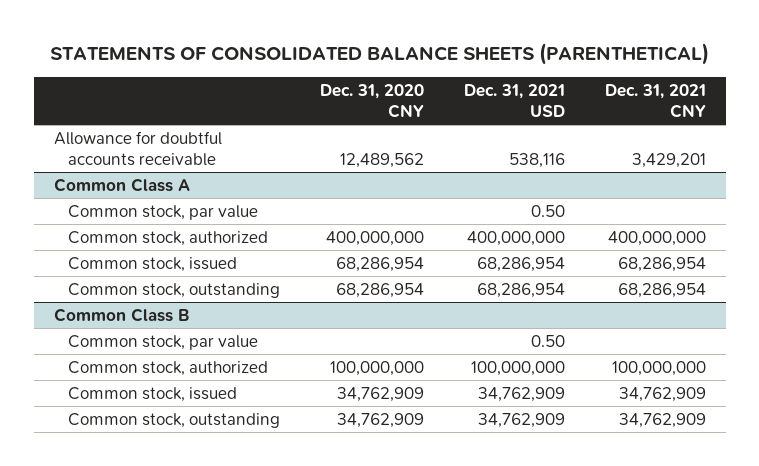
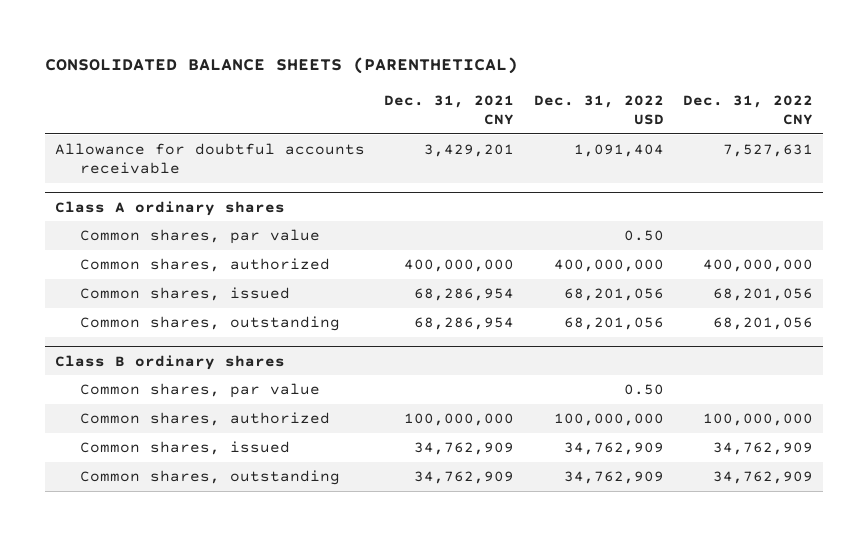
- STATEMENTS OF CONSOLIDATED BALANCE SHEETS (PARENTHETICAL)
+ CONSOLIDATED BALANCE SHEETS (PARENTHETICAL)
- | Dec. 31, 2020 CNY | Dec. 31, 2021 USD | Dec. 31, 2021 CNY
+ | Dec. 31, 2021 CNY | Dec. 31, 2022 USD | Dec. 31, 2022 CNY
- Common Class A
- Common stock, par value | | 0.50 |
- Common stock, authorized | 400,000,000 | 400,000,000 | 400,000,000
- Common stock, issued | 68,286,954 | 68,286,954 | 68,286,954
- Common stock, outstanding | 68,286,954 | 68,286,954 | 68,286,954
- Common Class B
- Common stock, par value | | 0.50 |
- Common stock, authorized | 100,000,000 | 100,000,000 | 100,000,000
- Common stock, issued | 34,762,909 | 34,762,909 | 34,762,909
- Common stock, outstanding | 34,762,909 | 34,762,909 | 34,762,909
+ Class A ordinary shares
+ Common shares, par value | | 0.50 |
+ Common shares, authorized | 400,000,000 | 400,000,000 | 400,000,000
+ Common shares, issued | 68,286,954 | 68,201,056 | 68,201,056
+ Common shares, outstanding | 68,286,954 | 68,201,056 | 68,201,056
+ Class B ordinary shares
+ Common shares, par value | | 0.50 |
+ Common shares, authorized | 100,000,000 | 100,000,000 | 100,000,000
+ Common shares, issued | 34,762,909 | 34,762,909 | 34,762,909
+ Common shares, outstanding | 34,762,909 | 34,762,909 | 34,762,909

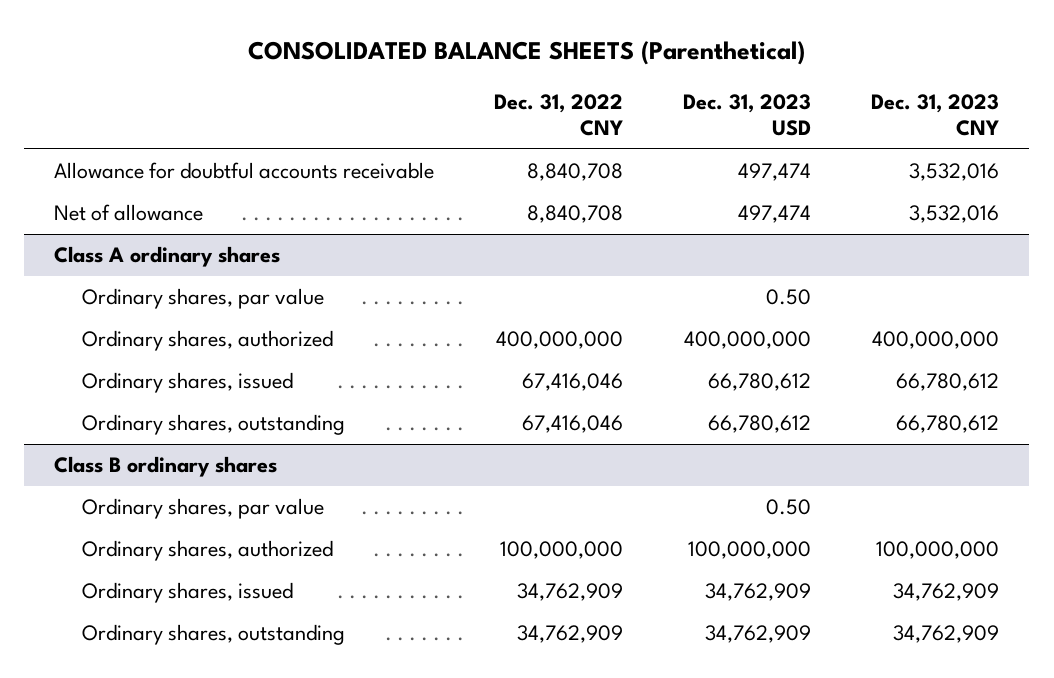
- CONSOLIDATED BALANCE SHEETS (PARENTHETICAL)
+ CONSOLIDATED BALANCE SHEETS (Parenthetical)
- | Dec. 31, 2021 CNY | Dec. 31, 2022 USD | Dec. 31, 2022 CNY
+ | Dec. 31, 2022 CNY | Dec. 31, 2023 USD | Dec. 31, 2023 CNY
- Allowance for doubtful accounts receivable | 3,429,201 | 1,091,404 | 7,527,631
+ Allowance for doubtful accounts receivable | 8,840,708 | 497,474 | 3,532,016
+ Net of allowance | 8,840,708 | 497,474 | 3,532,016
@ Class A ordinary shares
- Common shares, par value | | 0.50 |
- Common shares, authorized | 400,000,000 | 400,000,000 | 400,000,000
- Common shares, issued | 68,286,954 | 68,201,056 | 68,201,056
- Common shares, outstanding | 68,286,954 | 68,201,056 | 68,201,056
+ Ordinary shares, par value | | 0.50 |
+ Ordinary shares, authorized | 400,000,000 | 400,000,000 | 400,000,000
+ Ordinary shares, issued | 67,416,046 | 66,780,612 | 66,780,612
+ Ordinary shares, outstanding | 67,416,046 | 66,780,612 | 66,780,612
@ Class B ordinary shares
- Common shares, par value | | 0.50 |
- Common shares, authorized | 100,000,000 | 100,000,000 | 100,000,000
- Common shares, issued | 34,762,909 | 34,762,909 | 34,762,909
- Common shares, outstanding | 34,762,909 | 34,762,909 | 34,762,909
+ Ordinary shares, par value | | 0.50 |
+ Ordinary shares, authorized | 100,000,000 | 100,000,000 | 100,000,000
+ Ordinary shares, issued | 34,762,909 | 34,762,909 | 34,762,909
+ Ordinary shares, outstanding | 34,762,909 | 34,762,909 | 34,762,909

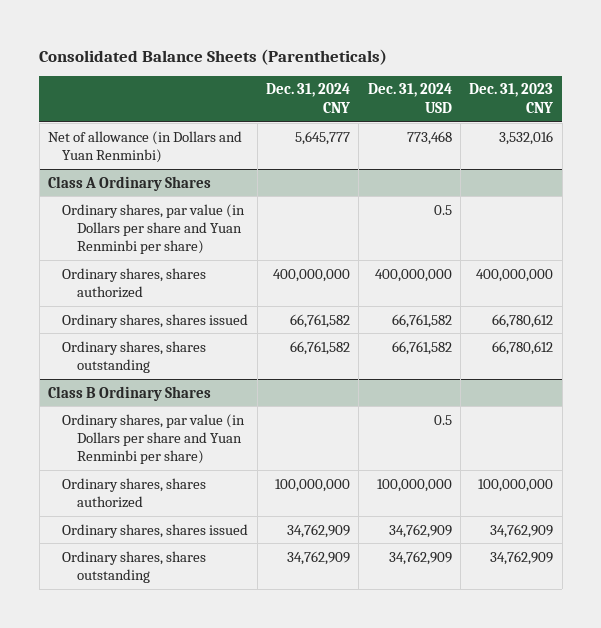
- CONSOLIDATED BALANCE SHEETS (Parenthetical)
+ Consolidated Balance Sheets (Parentheticals)
- | Dec. 31, 2022 CNY | Dec. 31, 2023 USD | Dec. 31, 2023 CNY
+ | Dec. 31, 2024 CNY | Dec. 31, 2024 USD | Dec. 31, 2023 CNY
- Allowance for doubtful accounts receivable | 8,840,708 | 497,474 | 3,532,016
- Net of allowance | 8,840,708 | 497,474 | 3,532,016
- Class A ordinary shares
- Ordinary shares, par value | | 0.50 |
- Ordinary shares, authorized | 400,000,000 | 400,000,000 | 400,000,000
- Ordinary shares, issued | 67,416,046 | 66,780,612 | 66,780,612
- Ordinary shares, outstanding | 67,416,046 | 66,780,612 | 66,780,612
- Class B ordinary shares
- Ordinary shares, par value | | 0.50 |
- Ordinary shares, authorized | 100,000,000 | 100,000,000 | 100,000,000
- Ordinary shares, issued | 34,762,909 | 34,762,909 | 34,762,909
- Ordinary shares, outstanding | 34,762,909 | 34,762,909 | 34,762,909
+ Net of allowance (in Dollars and Yuan Renminbi) | 5,645,777 | 773,468 | 3,532,016
+ Class A Ordinary Shares
+ Ordinary shares, par value (in Dollars per share and Yuan Renminbi per share) | | 0.5 |
+ Ordinary shares, shares authorized | 400,000,000 | 400,000,000 | 400,000,000
+ Ordinary shares, shares issued | 66,761,582 | 66,761,582 | 66,780,612
+ Ordinary shares, shares outstanding | 66,761,582 | 66,761,582 | 66,780,612
+ Class B Ordinary Shares
+ Ordinary shares, par value (in Dollars per share and Yuan Renminbi per share) | | 0.5 |
+ Ordinary shares, shares authorized | 100,000,000 | 100,000,000 | 100,000,000
+ Ordinary shares, shares issued | 34,762,909 | 34,762,909 | 34,762,909
+ Ordinary shares, shares outstanding | 34,762,909 | 34,762,909 | 34,762,909

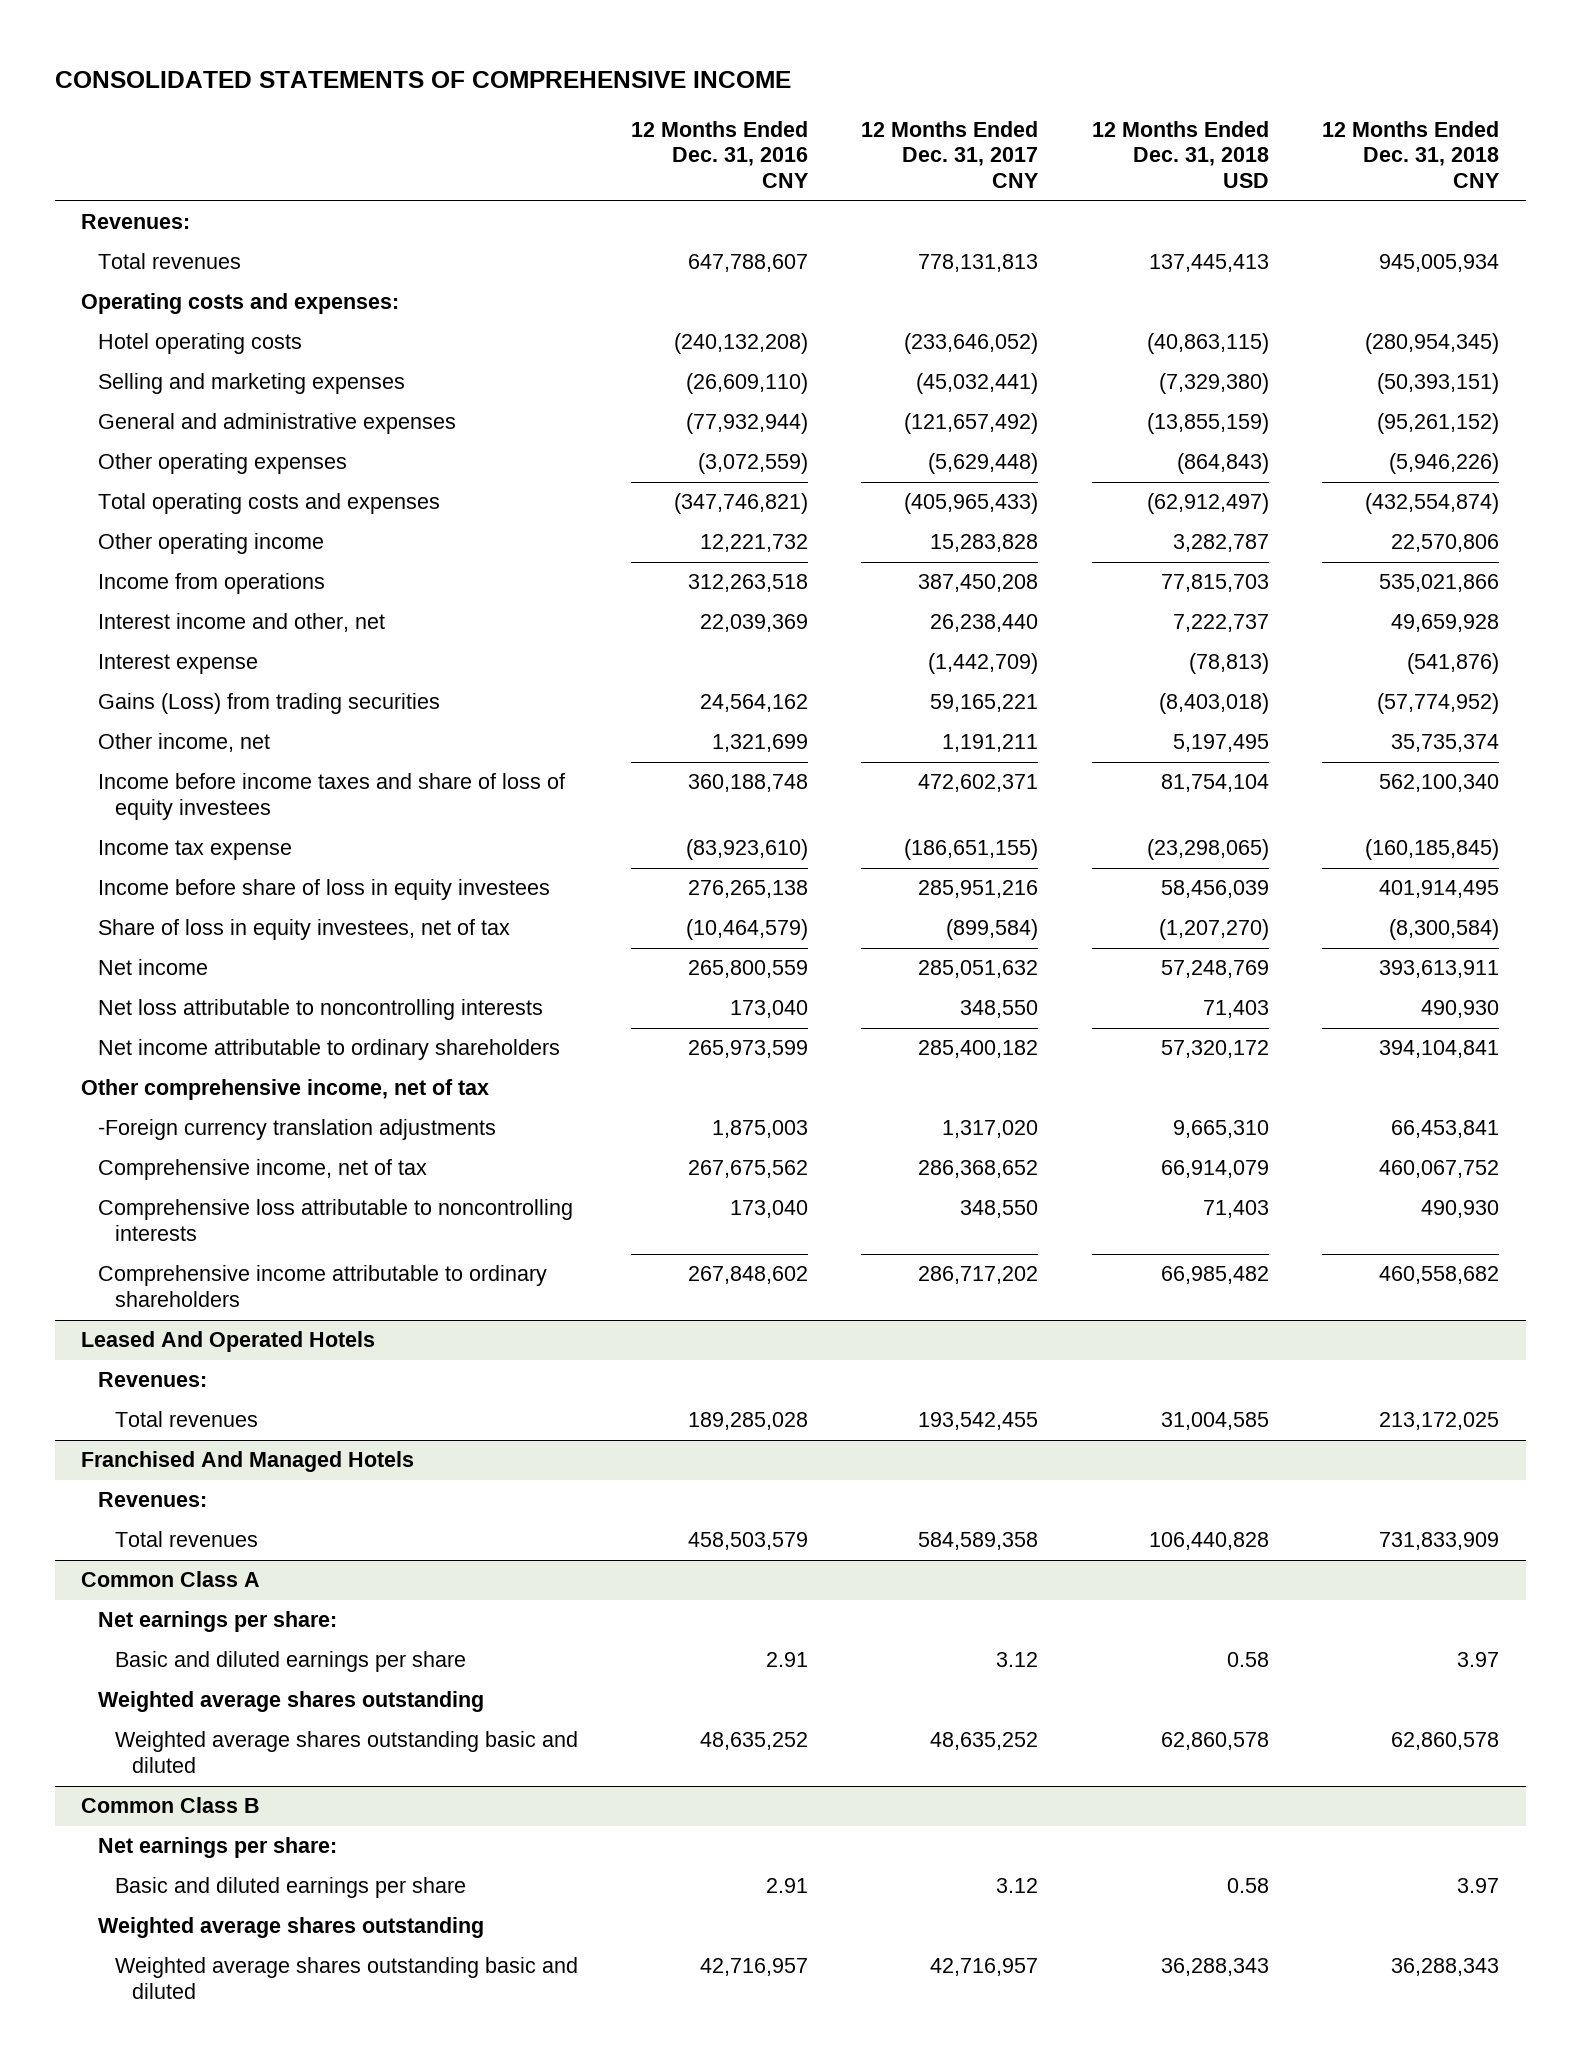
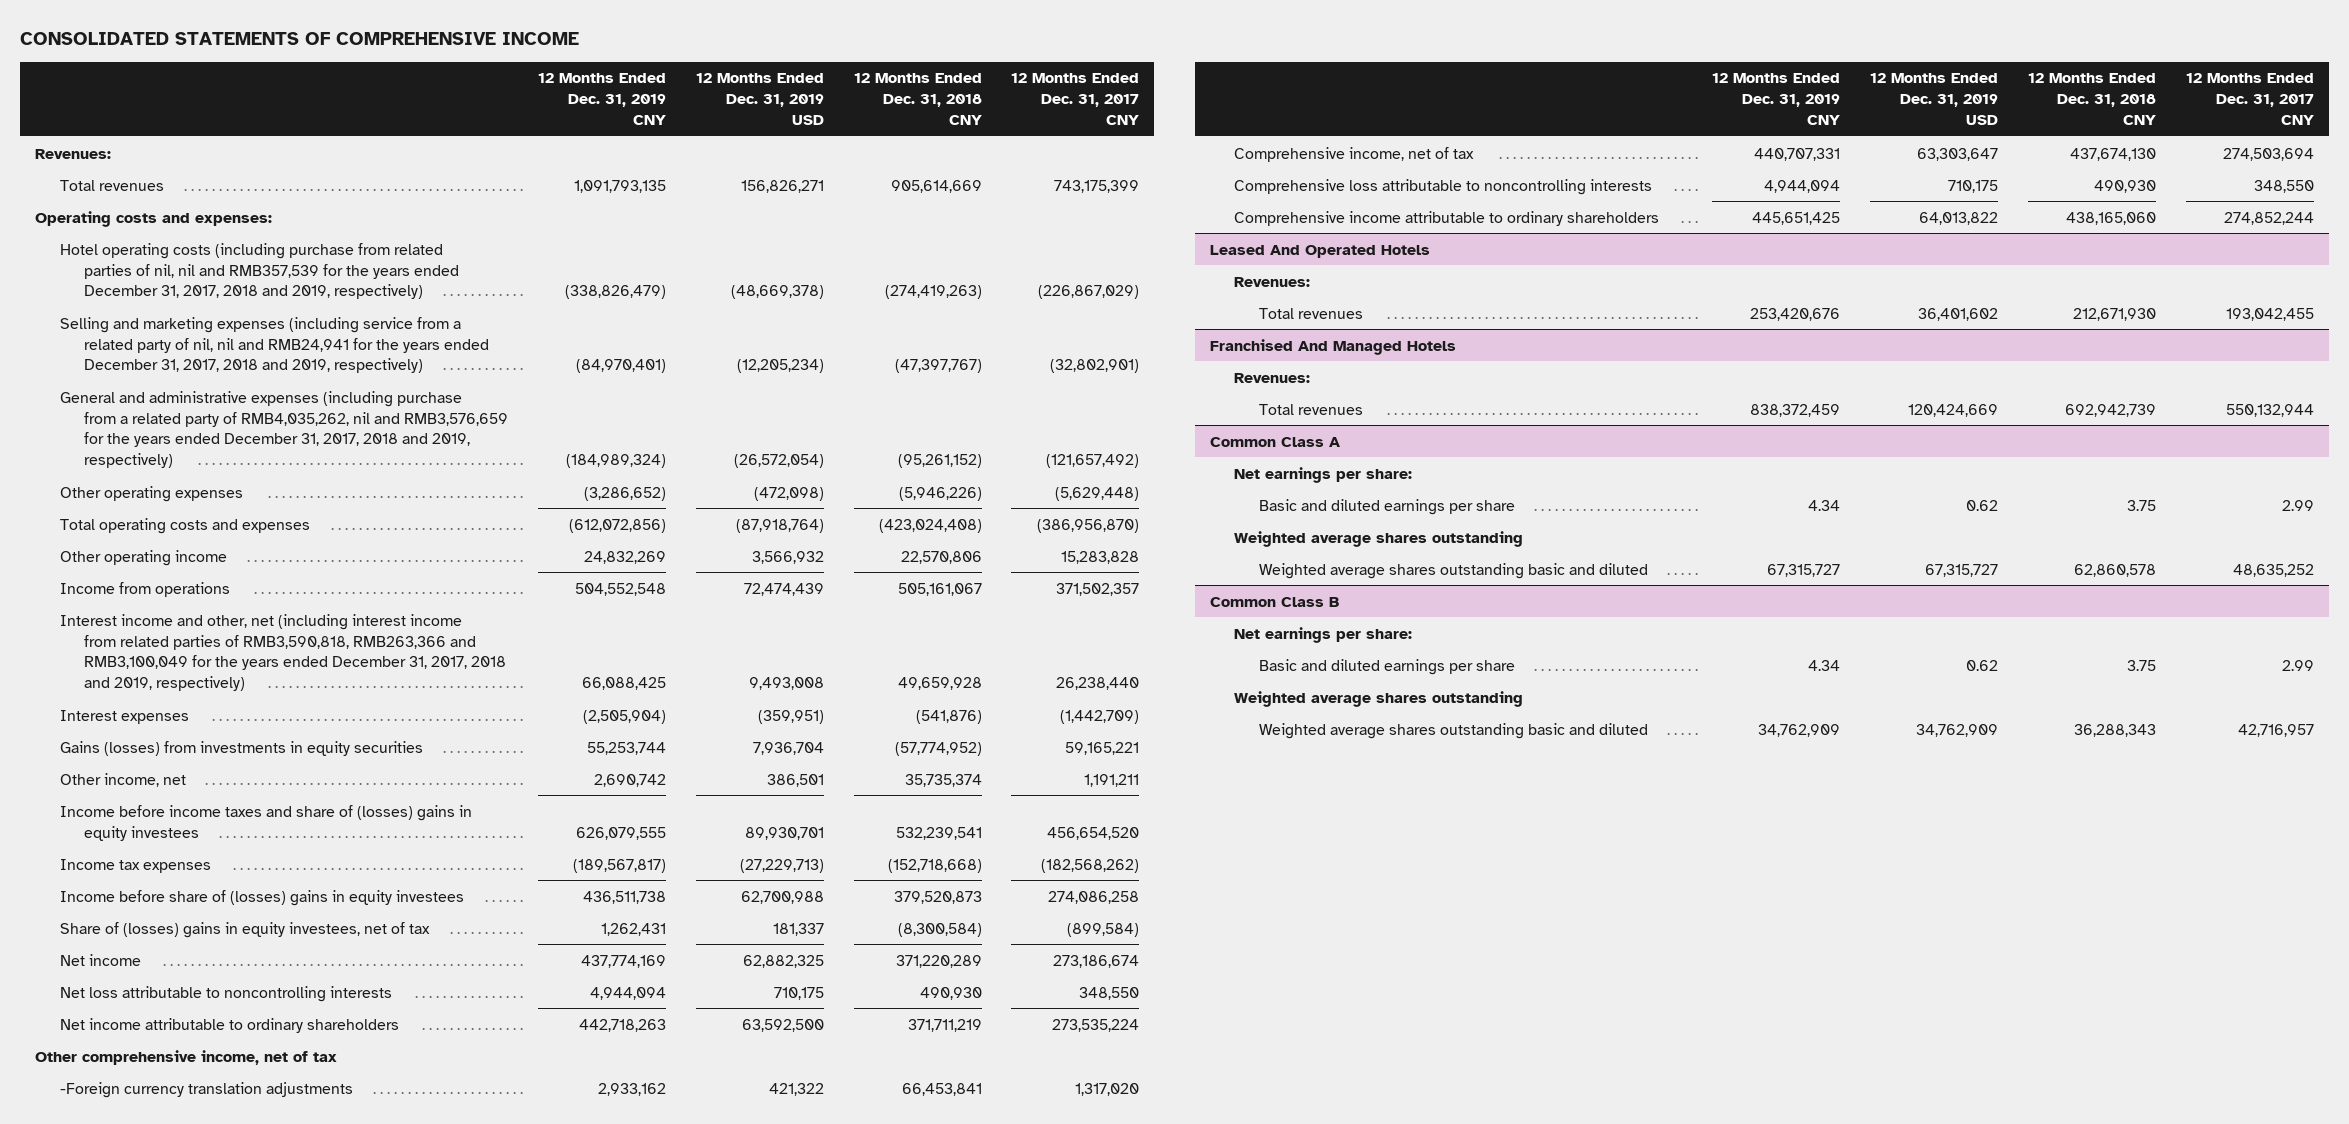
- | 12 Months Ended Dec. 31, 2016 CNY | 12 Months Ended Dec. 31, 2017 CNY | 12 Months Ended Dec. 31, 2018 USD | 12 Months Ended Dec. 31, 2018 CNY
+ | 12 Months Ended Dec. 31, 2019 CNY | 12 Months Ended Dec. 31, 2019 USD | 12 Months Ended Dec. 31, 2018 CNY | 12 Months Ended Dec. 31, 2017 CNY
- Total revenues | 647,788,607 | 778,131,813 | 137,445,413 | 945,005,934
+ Total revenues | 1,091,793,135 | 156,826,271 | 905,614,669 | 743,175,399
- Hotel operating costs | (240,132,208) | (233,646,052) | (40,863,115) | (280,954,345)
- Selling and marketing expenses | (26,609,110) | (45,032,441) | (7,329,380) | (50,393,151)
- General and administrative expenses | (77,932,944) | (121,657,492) | (13,855,159) | (95,261,152)
+ Hotel operating costs (including purchase from related parties of nil, nil and RMB357,539 for the years ended December 31, 2017, 2018 and 2019, respectively) | (338,826,479) | (48,669,378) | (274,419,263) | (226,867,029)
+ Selling and marketing expenses (including service from a related party of nil, nil and RMB24,941 for the years ended December 31, 2017, 2018 and 2019, respectively) | (84,970,401) | (12,205,234) | (47,397,767) | (32,802,901)
+ General and administrative expenses (including purchase from a related party of RMB4,035,262, nil and RMB3,576,659 for the years ended December 31, 2017, 2018 and 2019, respectively) | (184,989,324) | (26,572,054) | (95,261,152) | (121,657,492)
- Total operating costs and expenses | (347,746,821) | (405,965,433) | (62,912,497) | (432,554,874)
+ Total operating costs and expenses | (612,072,856) | (87,918,764) | (423,024,408) | (386,956,870)
- Income from operations | 312,263,518 | 387,450,208 | 77,815,703 | 535,021,866
- Interest income and other, net | 22,039,369 | 26,238,440 | 7,222,737 | 49,659,928
- Interest expense | | (1,442,709) | (78,813) | (541,876)
- Gains (Loss) from trading securities | 24,564,162 | 59,165,221 | (8,403,018) | (57,774,952)
+ Income from operations | 504,552,548 | 72,474,439 | 505,161,067 | 371,502,357
+ Interest income and other, net (including interest income from related parties of RMB3,590,818, RMB263,366 and RMB3,100,049 for the years ended December 31, 2017, 2018 and 2019, respectively) | 66,088,425 | 9,493,008 | 49,659,928 | 26,238,440
+ Interest expenses | (2,505,904) | (359,951) | (541,876) | (1,442,709)
+ Gains (losses) from investments in equity securities | 55,253,744 | 7,936,704 | (57,774,952) | 59,165,221
- Income before income taxes and share of loss of equity investees | 360,188,748 | 472,602,371 | 81,754,104 | 562,100,340
- Income tax expense | (83,923,610) | (186,651,155) | (23,298,065) | (160,185,845)
- Income before share of loss in equity investees | 276,265,138 | 285,951,216 | 58,456,039 | 401,914,495
- Share of loss in equity investees, net of tax | (10,464,579) | (899,584) | (1,207,270) | (8,300,584)
- Net income | 265,800,559 | 285,051,632 | 57,248,769 | 393,613,911
+ Income before income taxes and share of (losses) gains in equity investees | 626,079,555 | 89,930,701 | 532,239,541 | 456,654,520
+ Income tax expenses | (189,567,817) | (27,229,713) | (152,718,668) | (182,568,262)
+ Income before share of (losses) gains in equity investees | 436,511,738 | 62,700,988 | 379,520,873 | 274,086,258
+ Share of (losses) gains in equity investees, net of tax | 1,262,431 | 181,337 | (8,300,584) | (899,584)
+ Net income | 437,774,169 | 62,882,325 | 371,220,289 | 273,186,674
- Net income attributable to ordinary shareholders | 265,973,599 | 285,400,182 | 57,320,172 | 394,104,841
+ Net income attributable to ordinary shareholders | 442,718,263 | 63,592,500 | 371,711,219 | 273,535,224
- Comprehensive income, net of tax | 267,675,562 | 286,368,652 | 66,914,079 | 460,067,752
+ Comprehensive income, net of tax | 440,707,331 | 63,303,647 | 437,674,130 | 274,503,694
- Comprehensive income attributable to ordinary shareholders | 267,848,602 | 286,717,202 | 66,985,482 | 460,558,682
+ Comprehensive income attributable to ordinary shareholders | 445,651,425 | 64,013,822 | 438,165,060 | 274,852,244
@ Leased And Operated Hotels
- Total revenues | 189,285,028 | 193,542,455 | 31,004,585 | 213,172,025
+ Total revenues | 253,420,676 | 36,401,602 | 212,671,930 | 193,042,455
@ Franchised And Managed Hotels
- Total revenues | 458,503,579 | 584,589,358 | 106,440,828 | 731,833,909
+ Total revenues | 838,372,459 | 120,424,669 | 692,942,739 | 550,132,944
@ Common Class A
- Basic and diluted earnings per share | 2.91 | 3.12 | 0.58 | 3.97
+ Basic and diluted earnings per share | 4.34 | 0.62 | 3.75 | 2.99
@ Common Class B
- Basic and diluted earnings per share | 2.91 | 3.12 | 0.58 | 3.97
+ Basic and diluted earnings per share | 4.34 | 0.62 | 3.75 | 2.99

